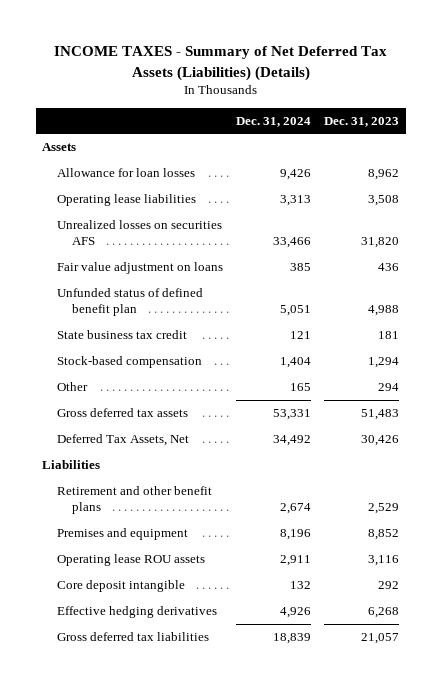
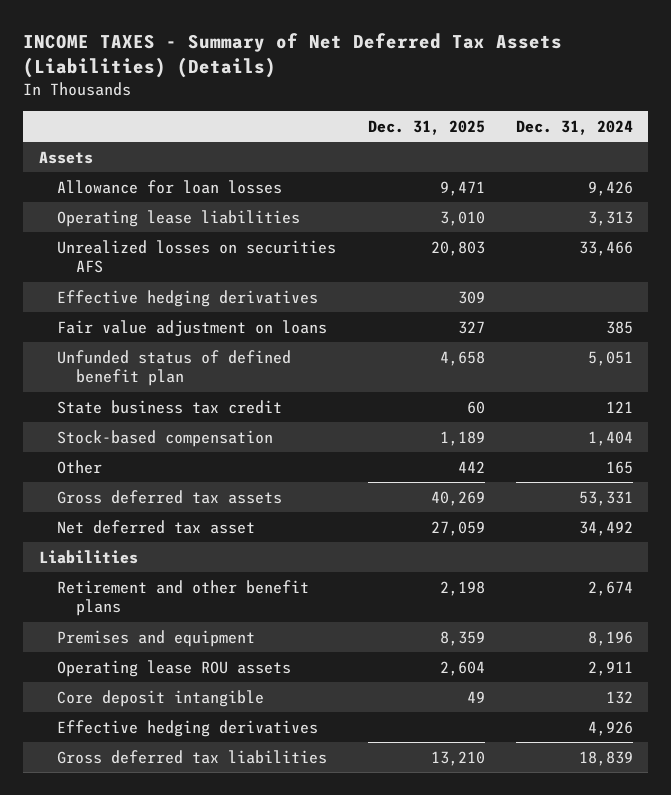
- | Dec. 31, 2024 | Dec. 31, 2023
+ | Dec. 31, 2025 | Dec. 31, 2024
+ Effective hedging derivatives | 309 |
- Deferred Tax Assets, Net | 34,492 | 30,426
+ Net deferred tax asset | 27,059 | 34,492

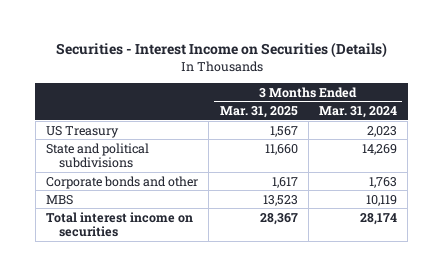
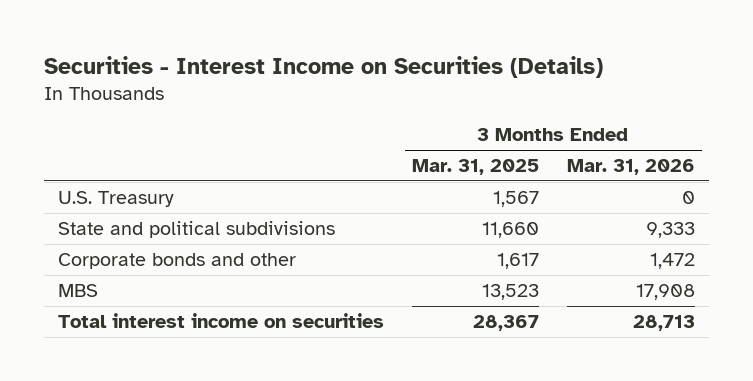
- | 3 Months Ended Mar. 31, 2025 | 3 Months Ended Mar. 31, 2024
+ | 3 Months Ended Mar. 31, 2025 | 3 Months Ended Mar. 31, 2026
- US Treasury | 1,567 | 2,023
+ U.S. Treasury | 1,567 | 0

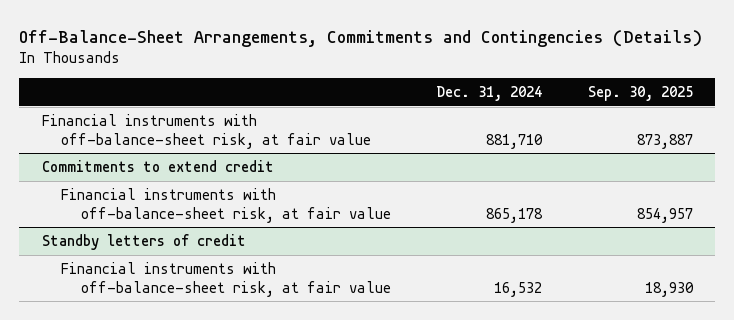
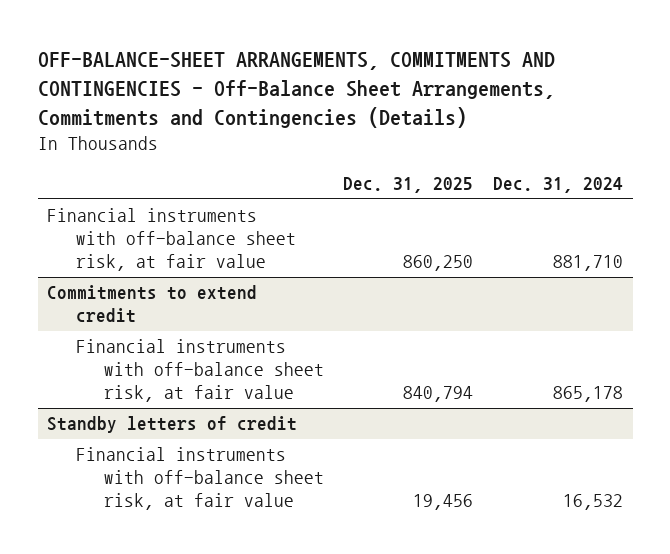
- Off-Balance-Sheet Arrangements, Commitments and Contingencies (Details)
+ OFF-BALANCE-SHEET ARRANGEMENTS, COMMITMENTS AND CONTINGENCIES - Off-Balance Sheet Arrangements, Commitments and Contingencies (Details)
- | Dec. 31, 2024 | Sep. 30, 2025
+ | Dec. 31, 2025 | Dec. 31, 2024
- Financial instruments with off-balance-sheet risk, at fair value | 881,710 | 873,887
+ Financial instruments with off-balance sheet risk, at fair value | 860,250 | 881,710
@ Commitments to extend credit
- Financial instruments with off-balance-sheet risk, at fair value | 865,178 | 854,957
+ Financial instruments with off-balance sheet risk, at fair value | 840,794 | 865,178
@ Standby letters of credit
- Financial instruments with off-balance-sheet risk, at fair value | 16,532 | 18,930
+ Financial instruments with off-balance sheet risk, at fair value | 19,456 | 16,532

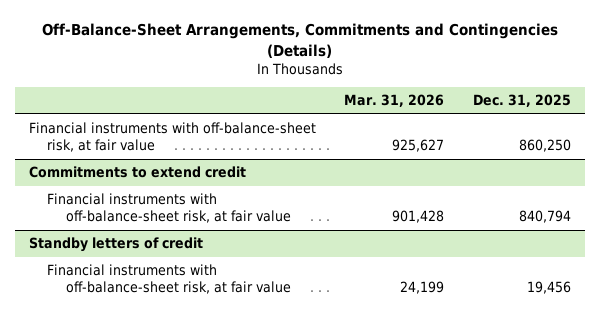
- OFF-BALANCE-SHEET ARRANGEMENTS, COMMITMENTS AND CONTINGENCIES - Off-Balance Sheet Arrangements, Commitments and Contingencies (Details)
+ Off-Balance-Sheet Arrangements, Commitments and Contingencies (Details)
- | Dec. 31, 2025 | Dec. 31, 2024
+ | Mar. 31, 2026 | Dec. 31, 2025
- Financial instruments with off-balance sheet risk, at fair value | 860,250 | 881,710
+ Financial instruments with off-balance-sheet risk, at fair value | 925,627 | 860,250
@ Commitments to extend credit
- Financial instruments with off-balance sheet risk, at fair value | 840,794 | 865,178
+ Financial instruments with off-balance-sheet risk, at fair value | 901,428 | 840,794
@ Standby letters of credit
- Financial instruments with off-balance sheet risk, at fair value | 19,456 | 16,532
+ Financial instruments with off-balance-sheet risk, at fair value | 24,199 | 19,456

